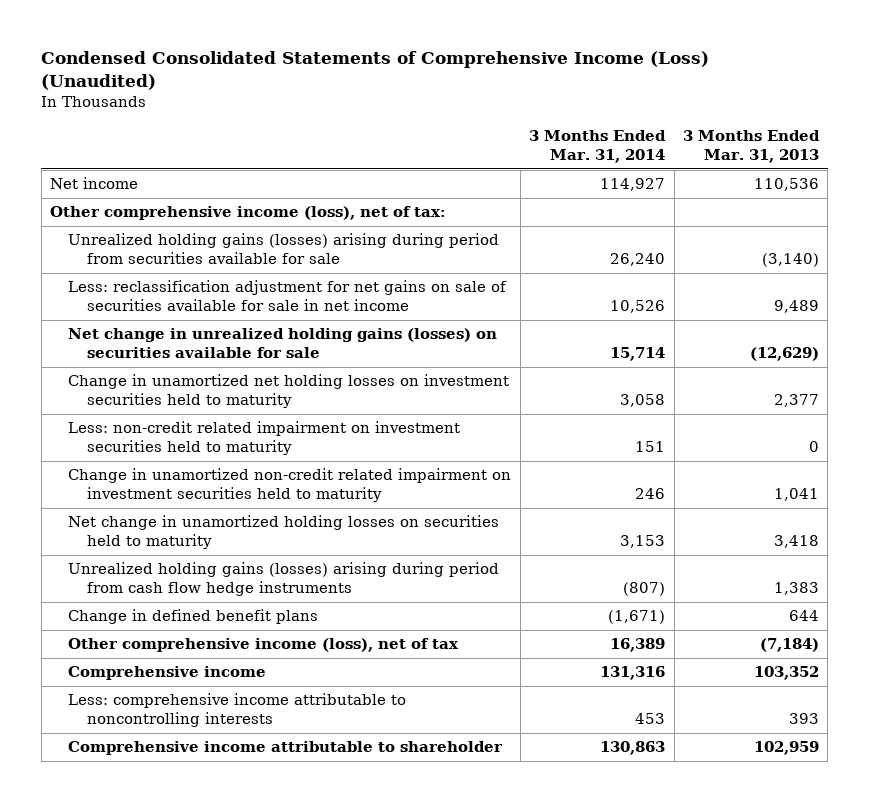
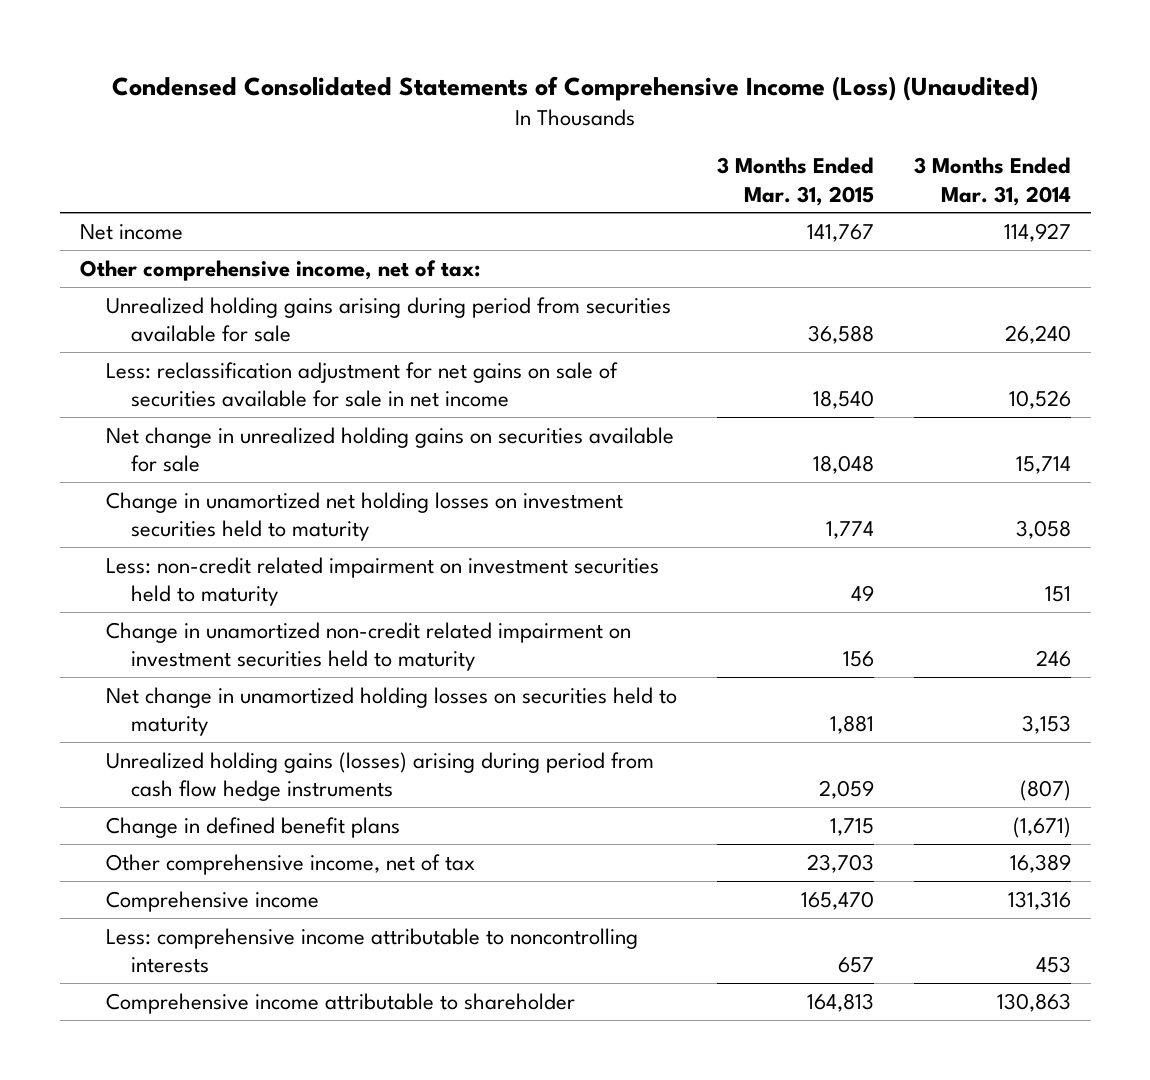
- | 3 Months Ended Mar. 31, 2014 | 3 Months Ended Mar. 31, 2013
+ | 3 Months Ended Mar. 31, 2015 | 3 Months Ended Mar. 31, 2014
- Other comprehensive income (loss), net of tax:
- Unrealized holding gains (losses) arising during period from securities available for sale | 26,240 | (3,140)
+ Other comprehensive income, net of tax:
+ Unrealized holding gains arising during period from securities available for sale | 36,588 | 26,240
- Net change in unrealized holding gains (losses) on securities available for sale | 15,714 | (12,629)
+ Net change in unrealized holding gains on securities available for sale | 18,048 | 15,714
- Other comprehensive income (loss), net of tax | 16,389 | (7,184)
+ Other comprehensive income, net of tax | 23,703 | 16,389

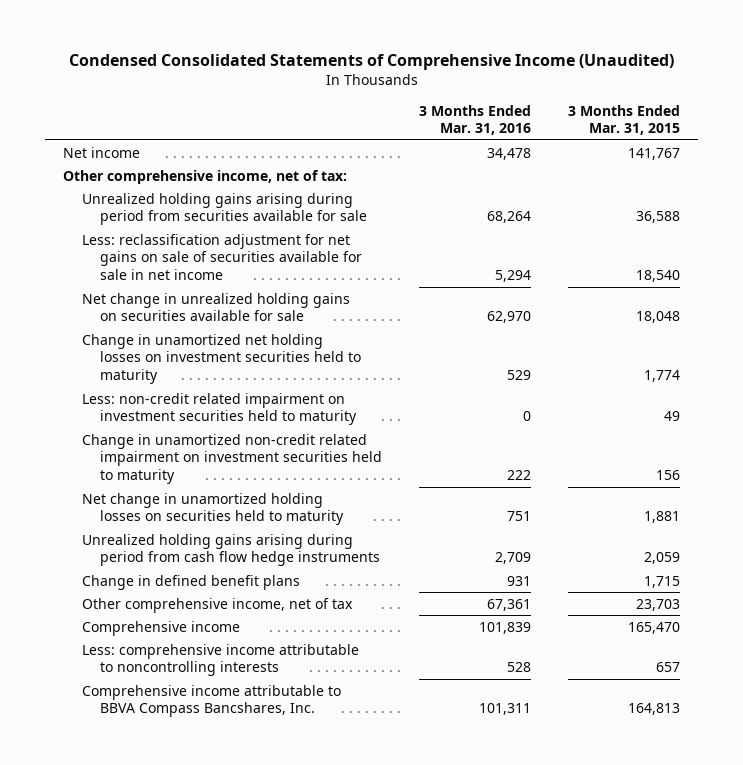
- Condensed Consolidated Statements of Comprehensive Income (Loss) (Unaudited)
+ Condensed Consolidated Statements of Comprehensive Income (Unaudited)
- | 3 Months Ended Mar. 31, 2015 | 3 Months Ended Mar. 31, 2014
+ | 3 Months Ended Mar. 31, 2016 | 3 Months Ended Mar. 31, 2015
- Unrealized holding gains (losses) arising during period from cash flow hedge instruments | 2,059 | (807)
+ Unrealized holding gains arising during period from cash flow hedge instruments | 2,709 | 2,059
- Comprehensive income attributable to shareholder | 164,813 | 130,863
+ Comprehensive income attributable to BBVA Compass Bancshares, Inc. | 101,311 | 164,813

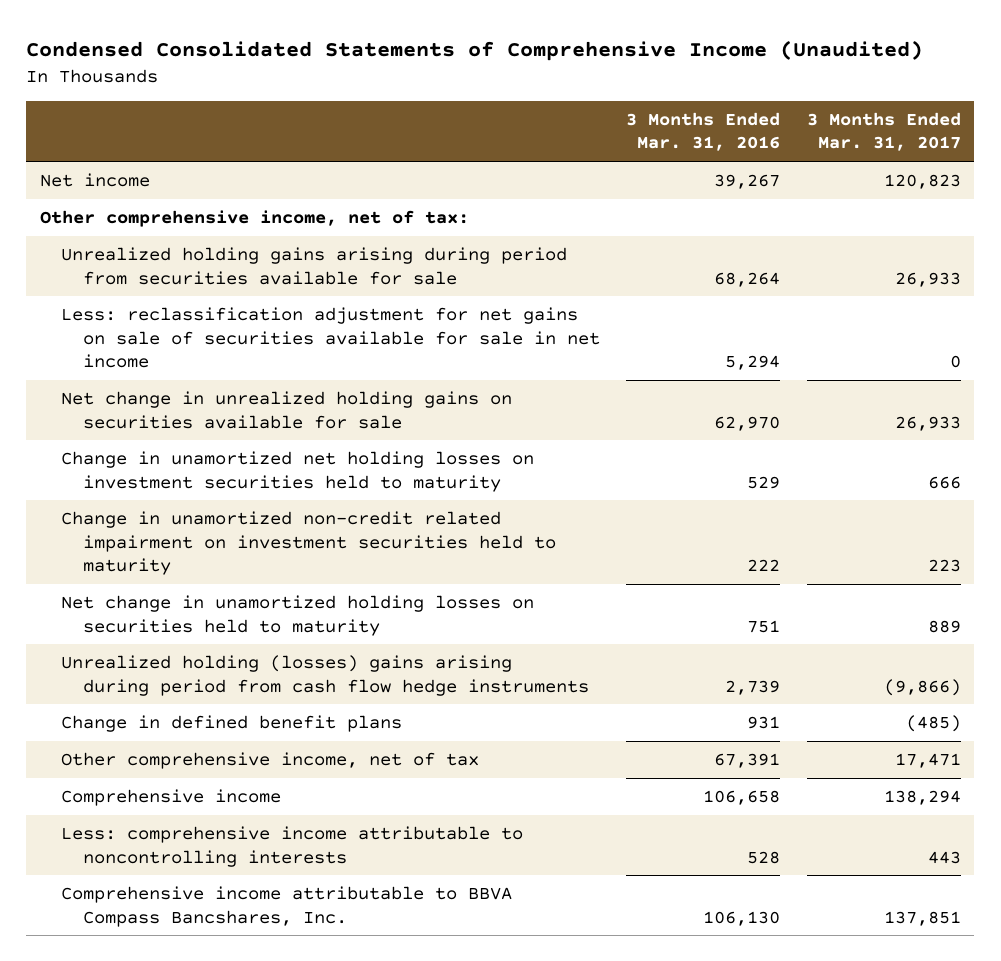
- | 3 Months Ended Mar. 31, 2016 | 3 Months Ended Mar. 31, 2015
+ | 3 Months Ended Mar. 31, 2016 | 3 Months Ended Mar. 31, 2017
- Net income | 34,478 | 141,767
+ Net income | 39,267 | 120,823
- Less: non-credit related impairment on investment securities held to maturity | 0 | 49
- Unrealized holding gains arising during period from cash flow hedge instruments | 2,709 | 2,059
+ Unrealized holding (losses) gains arising during period from cash flow hedge instruments | 2,739 | (9,866)
- Other comprehensive income, net of tax | 67,361 | 23,703
- Comprehensive income | 101,839 | 165,470
+ Other comprehensive income, net of tax | 67,391 | 17,471
+ Comprehensive income | 106,658 | 138,294
- Comprehensive income attributable to BBVA Compass Bancshares, Inc. | 101,311 | 164,813
+ Comprehensive income attributable to BBVA Compass Bancshares, Inc. | 106,130 | 137,851

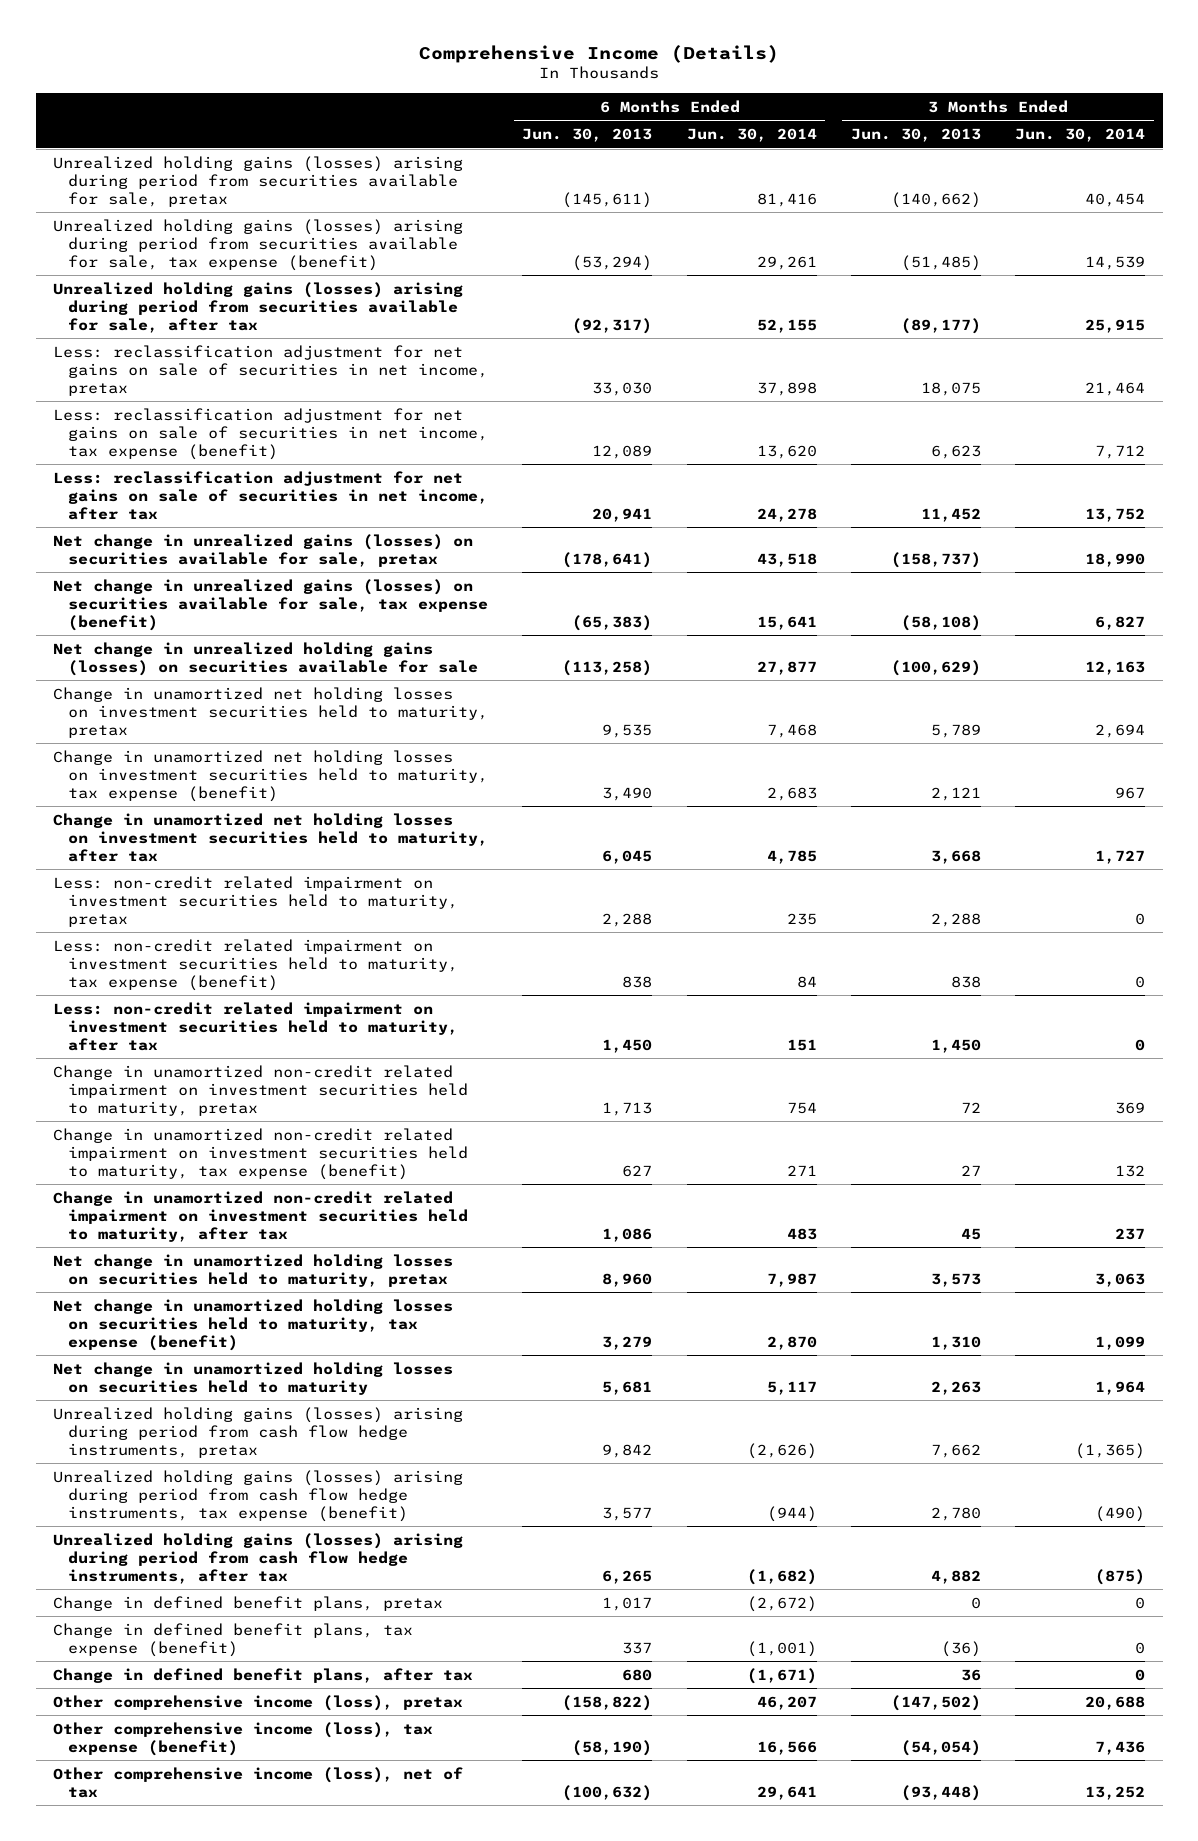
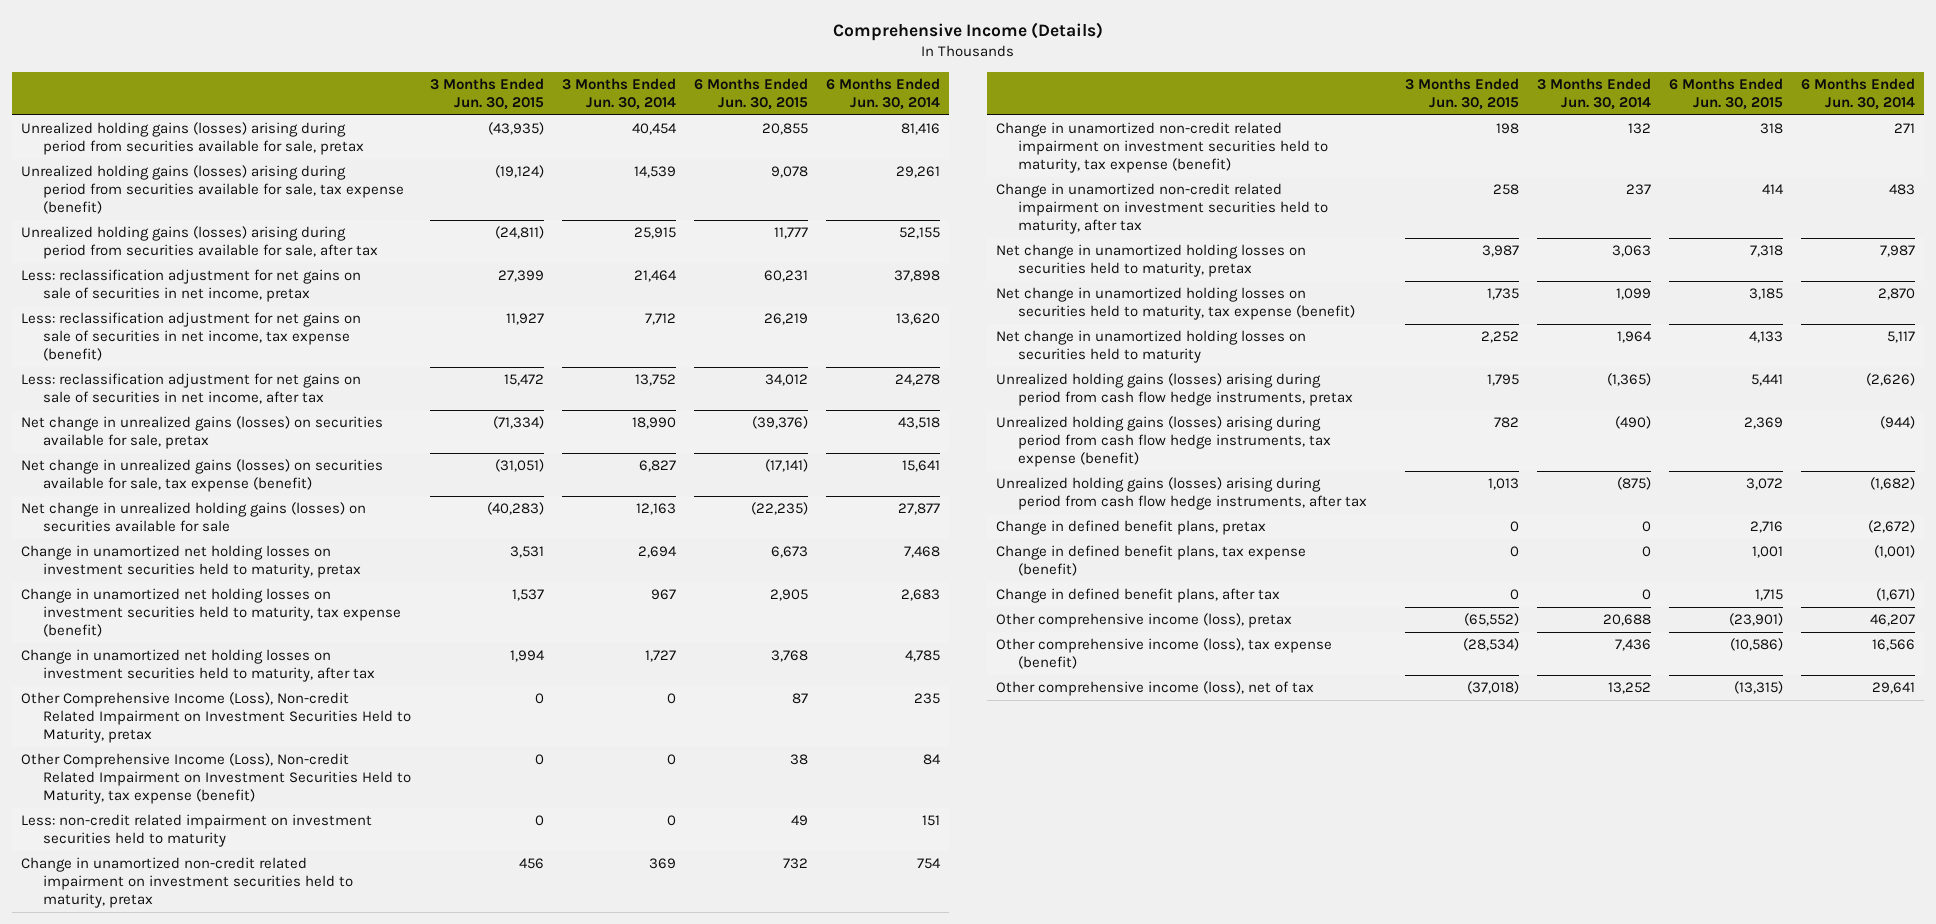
- | 6 Months Ended Jun. 30, 2013 | 6 Months Ended Jun. 30, 2014 | 3 Months Ended Jun. 30, 2013 | 3 Months Ended Jun. 30, 2014
+ | 3 Months Ended Jun. 30, 2015 | 3 Months Ended Jun. 30, 2014 | 6 Months Ended Jun. 30, 2015 | 6 Months Ended Jun. 30, 2014
- Less: non-credit related impairment on investment securities held to maturity, pretax | 2,288 | 235 | 2,288 | 0
- Less: non-credit related impairment on investment securities held to maturity, tax expense (benefit) | 838 | 84 | 838 | 0
- Less: non-credit related impairment on investment securities held to maturity, after tax | 1,450 | 151 | 1,450 | 0
+ Other Comprehensive Income (Loss), Non-credit Related Impairment on Investment Securities Held to Maturity, pretax | 0 | 0 | 87 | 235
+ Other Comprehensive Income (Loss), Non-credit Related Impairment on Investment Securities Held to Maturity, tax expense (benefit) | 0 | 0 | 38 | 84
+ Less: non-credit related impairment on investment securities held to maturity | 0 | 0 | 49 | 151

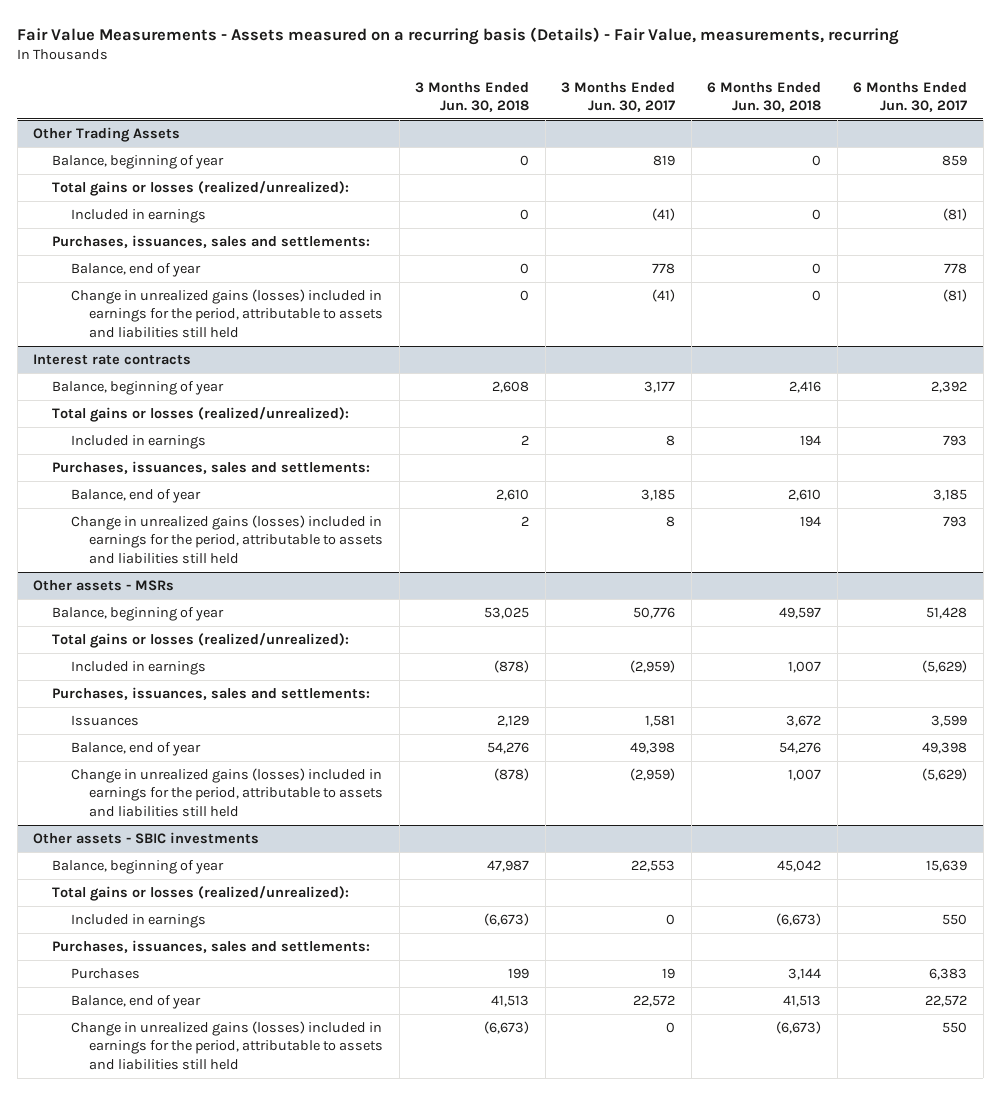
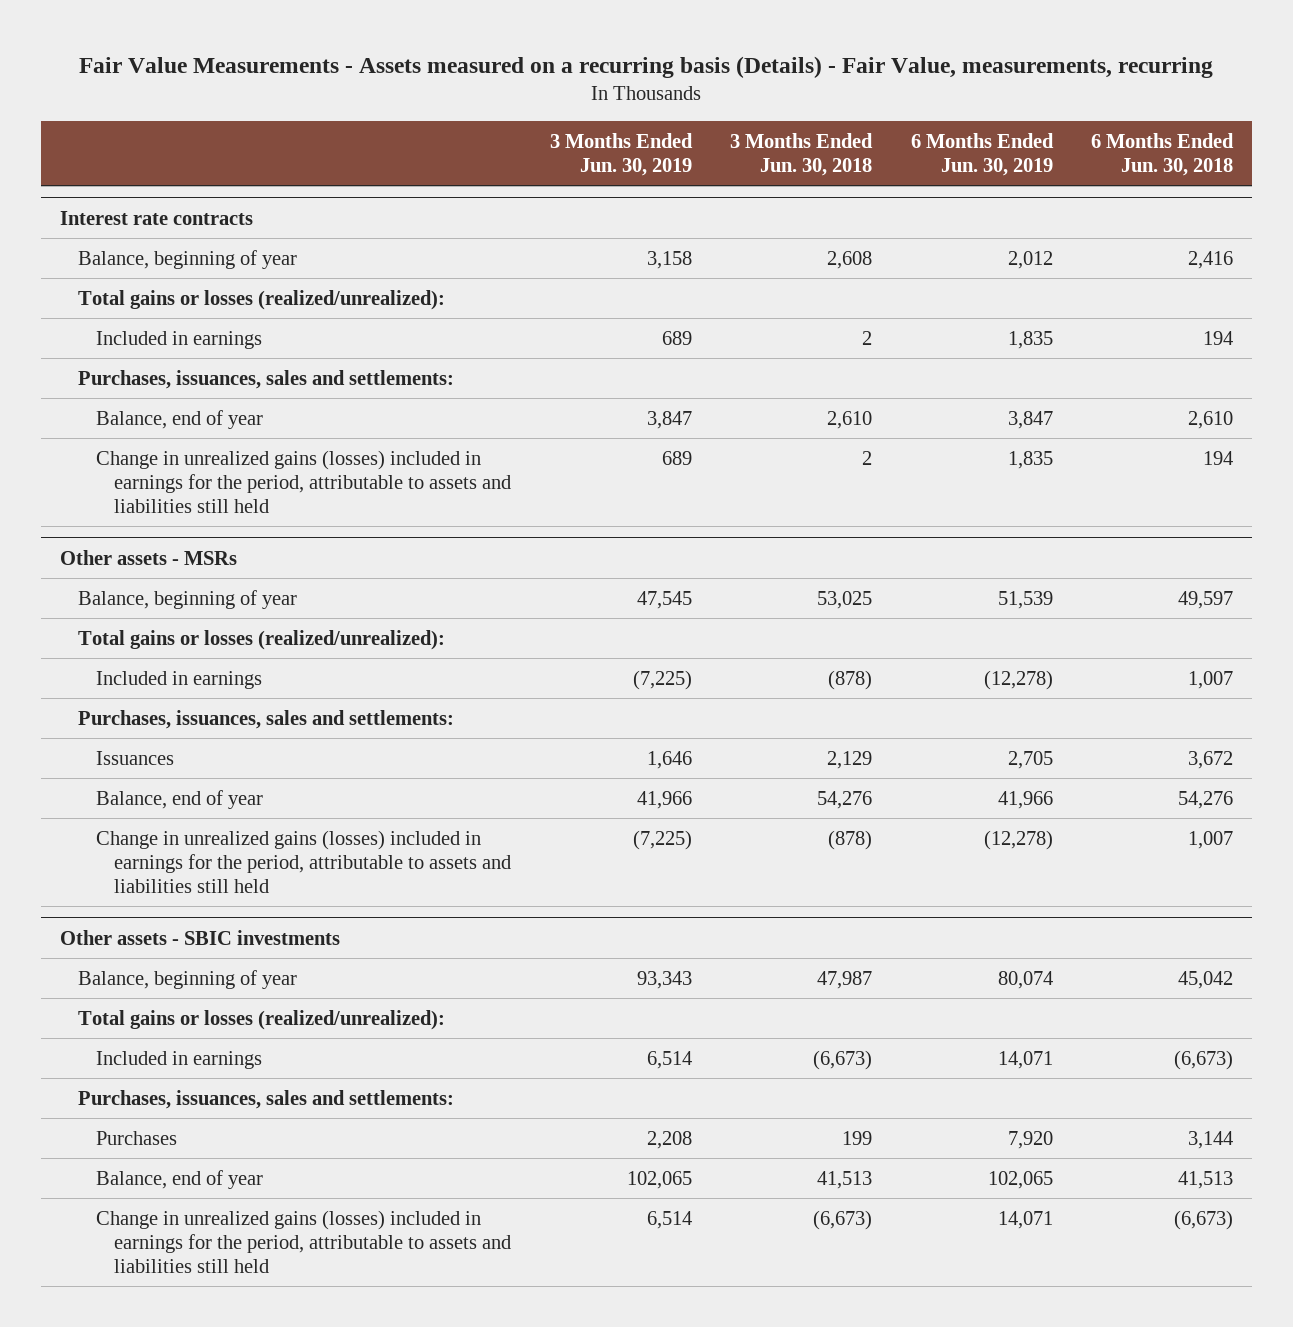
- | 3 Months Ended Jun. 30, 2018 | 3 Months Ended Jun. 30, 2017 | 6 Months Ended Jun. 30, 2018 | 6 Months Ended Jun. 30, 2017
+ | 3 Months Ended Jun. 30, 2019 | 3 Months Ended Jun. 30, 2018 | 6 Months Ended Jun. 30, 2019 | 6 Months Ended Jun. 30, 2018
- Other Trading Assets
- Balance, beginning of year | 0 | 819 | 0 | 859
- Total gains or losses (realized/unrealized):
- Included in earnings | 0 | (41) | 0 | (81)
- Purchases, issuances, sales and settlements:
- Balance, end of year | 0 | 778 | 0 | 778
- Change in unrealized gains (losses) included in earnings for the period, attributable to assets and liabilities still held | 0 | (41) | 0 | (81)

